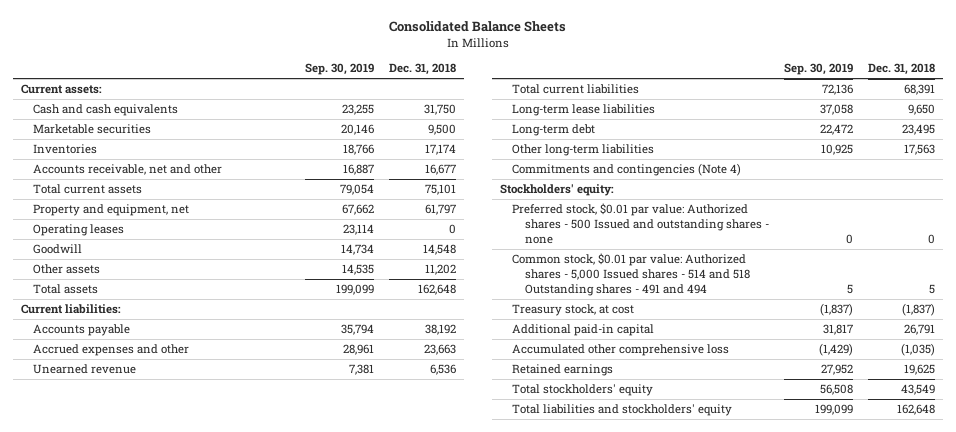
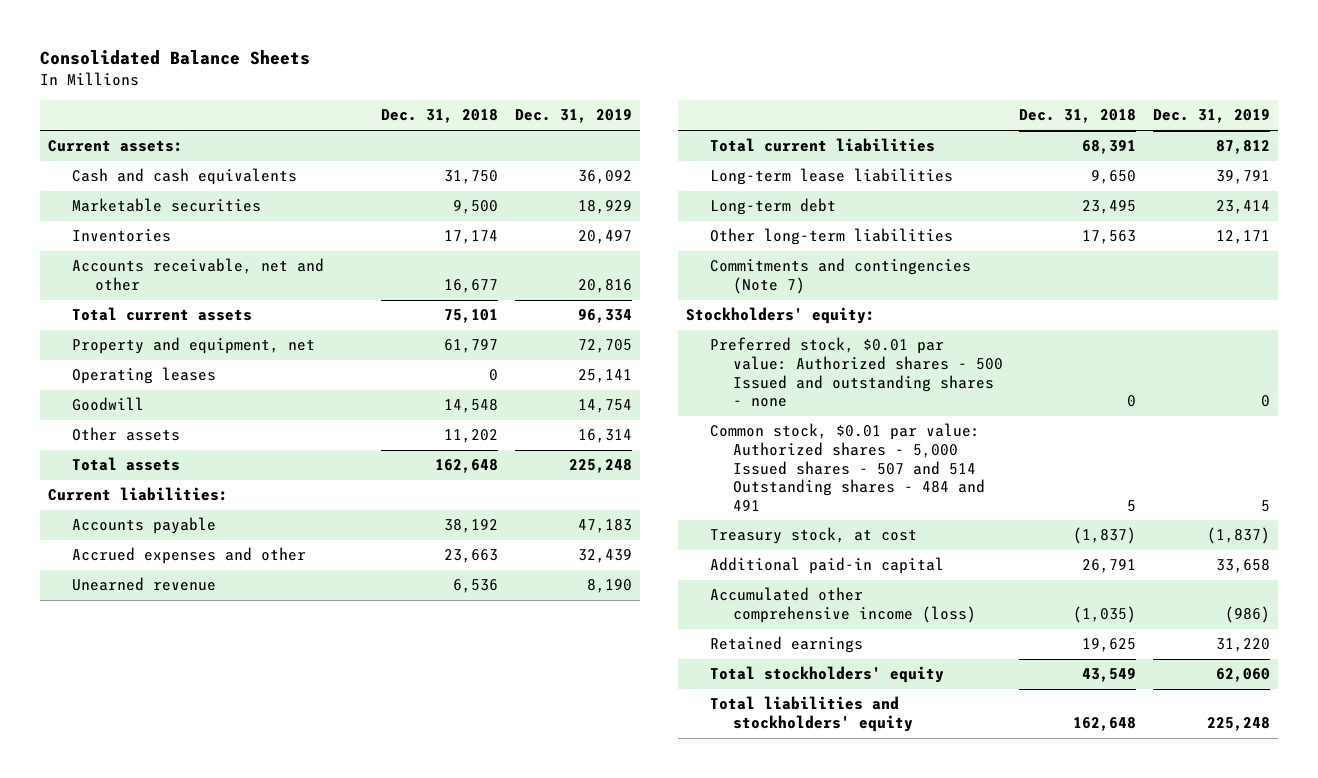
- | Sep. 30, 2019 | Dec. 31, 2018
+ | Dec. 31, 2018 | Dec. 31, 2019
- Commitments and contingencies (Note 4)
+ Commitments and contingencies (Note 7)
- Common stock, $0.01 par value: Authorized shares - 5,000 Issued shares - 514 and 518 Outstanding shares - 491 and 494 | 5 | 5
+ Common stock, $0.01 par value: Authorized shares - 5,000 Issued shares - 507 and 514 Outstanding shares - 484 and 491 | 5 | 5
- Accumulated other comprehensive loss | (1,429) | (1,035)
+ Accumulated other comprehensive income (loss) | (1,035) | (986)

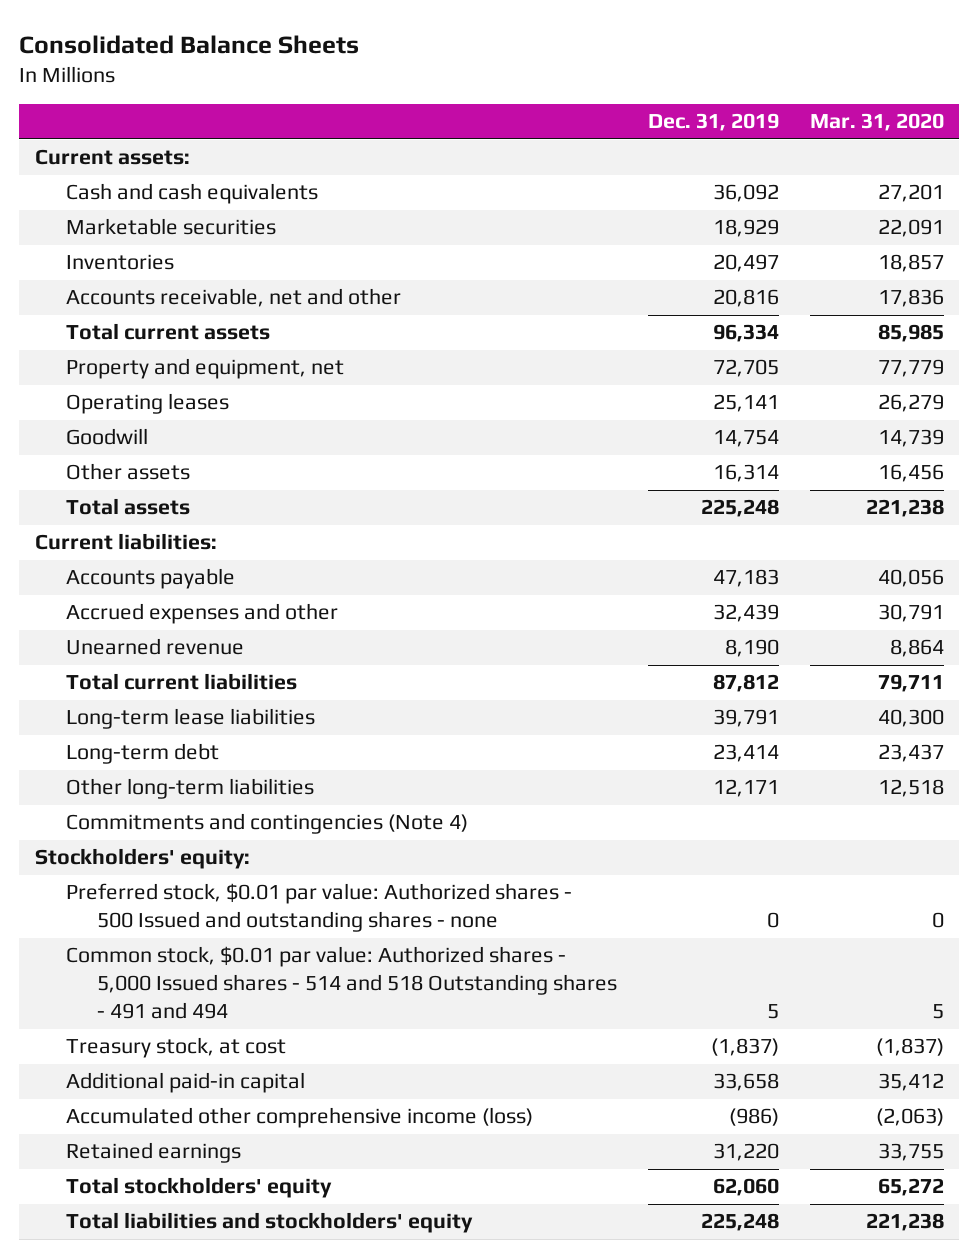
- | Dec. 31, 2018 | Dec. 31, 2019
+ | Dec. 31, 2019 | Mar. 31, 2020
- Commitments and contingencies (Note 7)
+ Commitments and contingencies (Note 4)
- Common stock, $0.01 par value: Authorized shares - 5,000 Issued shares - 507 and 514 Outstanding shares - 484 and 491 | 5 | 5
+ Common stock, $0.01 par value: Authorized shares - 5,000 Issued shares - 514 and 518 Outstanding shares - 491 and 494 | 5 | 5

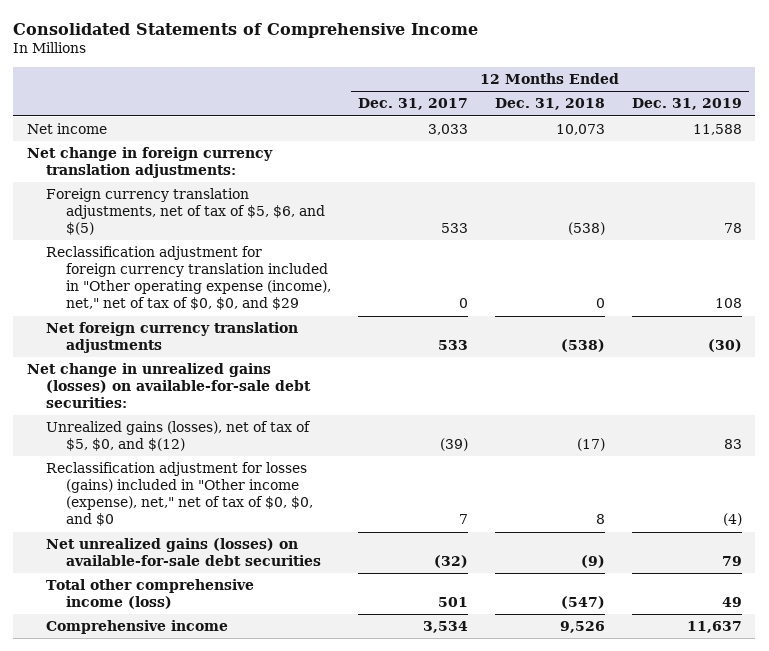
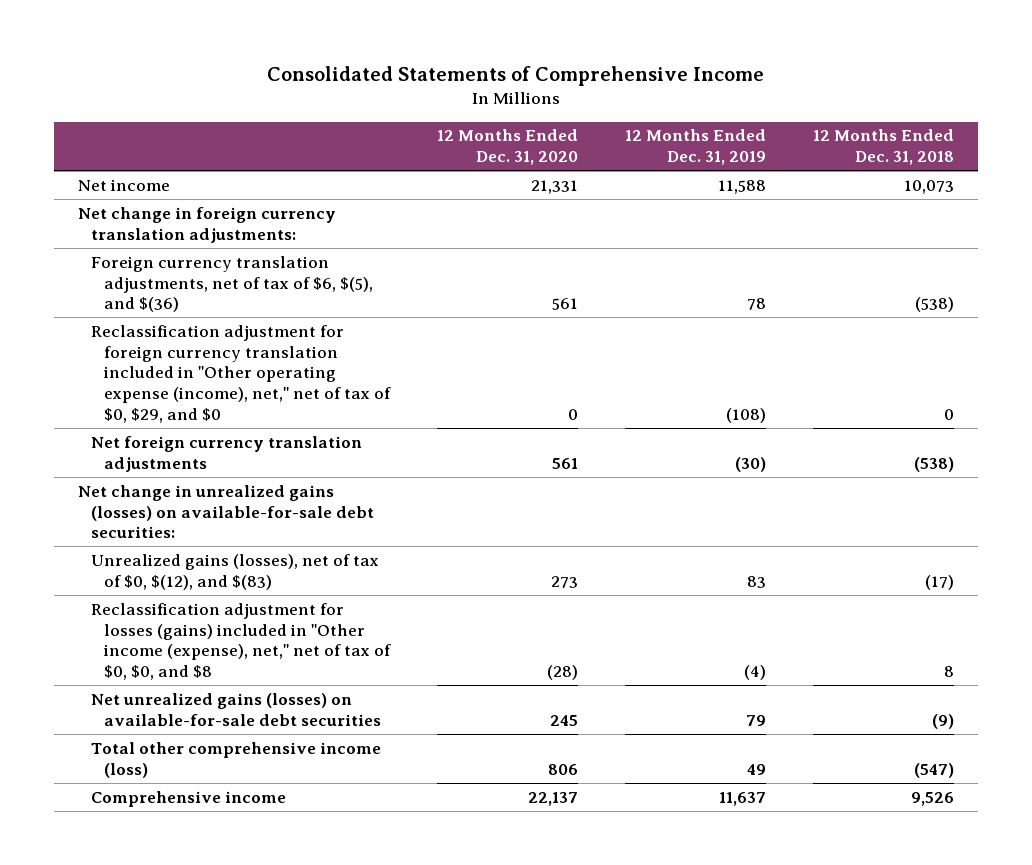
- | 12 Months Ended Dec. 31, 2017 | 12 Months Ended Dec. 31, 2018 | 12 Months Ended Dec. 31, 2019
+ | 12 Months Ended Dec. 31, 2020 | 12 Months Ended Dec. 31, 2019 | 12 Months Ended Dec. 31, 2018
- Foreign currency translation adjustments, net of tax of $5, $6, and $(5) | 533 | (538) | 78
- Reclassification adjustment for foreign currency translation included in "Other operating expense (income), net," net of tax of $0, $0, and $29 | 0 | 0 | 108
+ Foreign currency translation adjustments, net of tax of $6, $(5), and $(36) | 561 | 78 | (538)
+ Reclassification adjustment for foreign currency translation included in "Other operating expense (income), net," net of tax of $0, $29, and $0 | 0 | (108) | 0
- Unrealized gains (losses), net of tax of $5, $0, and $(12) | (39) | (17) | 83
- Reclassification adjustment for losses (gains) included in "Other income (expense), net," net of tax of $0, $0, and $0 | 7 | 8 | (4)
+ Unrealized gains (losses), net of tax of $0, $(12), and $(83) | 273 | 83 | (17)
+ Reclassification adjustment for losses (gains) included in "Other income (expense), net," net of tax of $0, $0, and $8 | (28) | (4) | 8

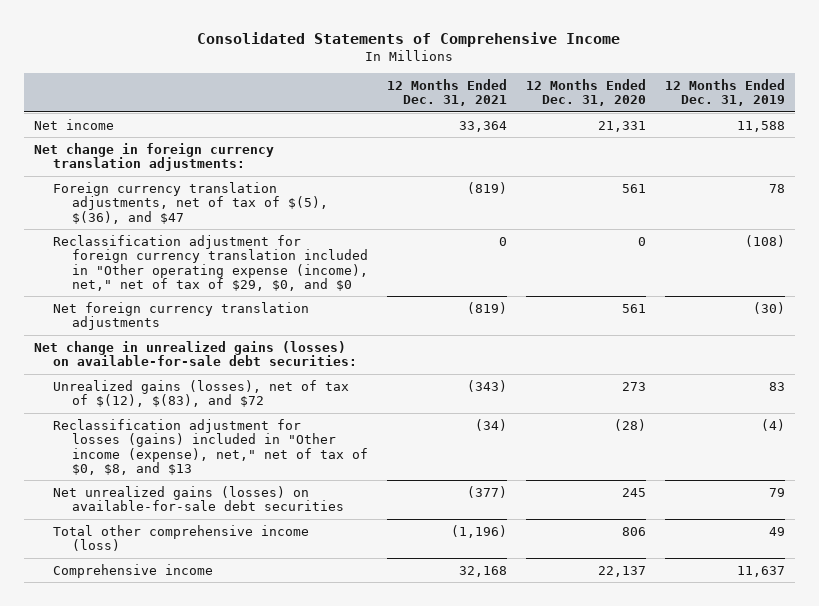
- | 12 Months Ended Dec. 31, 2020 | 12 Months Ended Dec. 31, 2019 | 12 Months Ended Dec. 31, 2018
+ | 12 Months Ended Dec. 31, 2021 | 12 Months Ended Dec. 31, 2020 | 12 Months Ended Dec. 31, 2019
- Foreign currency translation adjustments, net of tax of $6, $(5), and $(36) | 561 | 78 | (538)
- Reclassification adjustment for foreign currency translation included in "Other operating expense (income), net," net of tax of $0, $29, and $0 | 0 | (108) | 0
+ Foreign currency translation adjustments, net of tax of $(5), $(36), and $47 | (819) | 561 | 78
+ Reclassification adjustment for foreign currency translation included in "Other operating expense (income), net," net of tax of $29, $0, and $0 | 0 | 0 | (108)
- Unrealized gains (losses), net of tax of $0, $(12), and $(83) | 273 | 83 | (17)
- Reclassification adjustment for losses (gains) included in "Other income (expense), net," net of tax of $0, $0, and $8 | (28) | (4) | 8
+ Unrealized gains (losses), net of tax of $(12), $(83), and $72 | (343) | 273 | 83
+ Reclassification adjustment for losses (gains) included in "Other income (expense), net," net of tax of $0, $8, and $13 | (34) | (28) | (4)

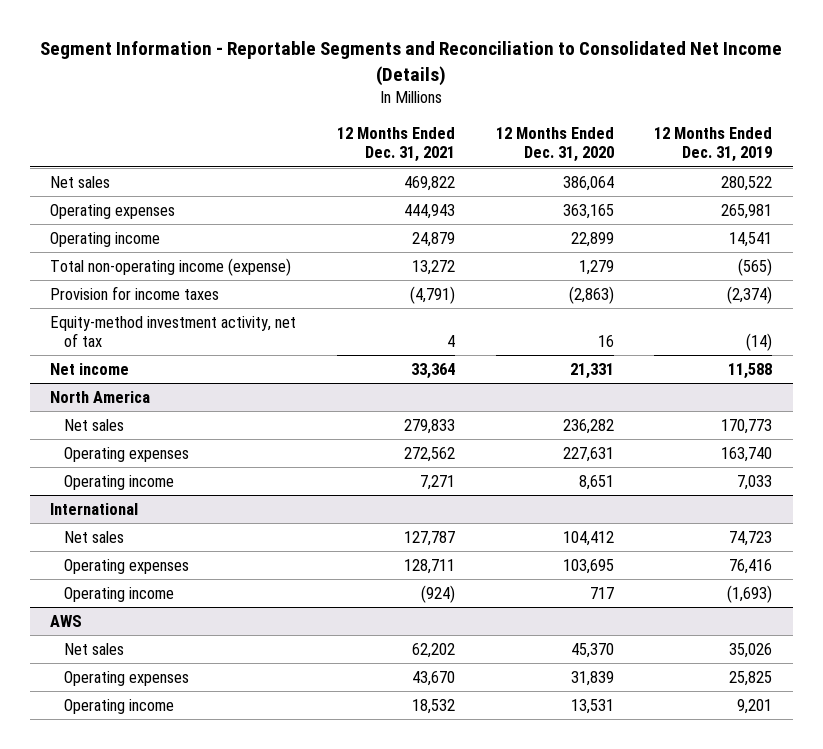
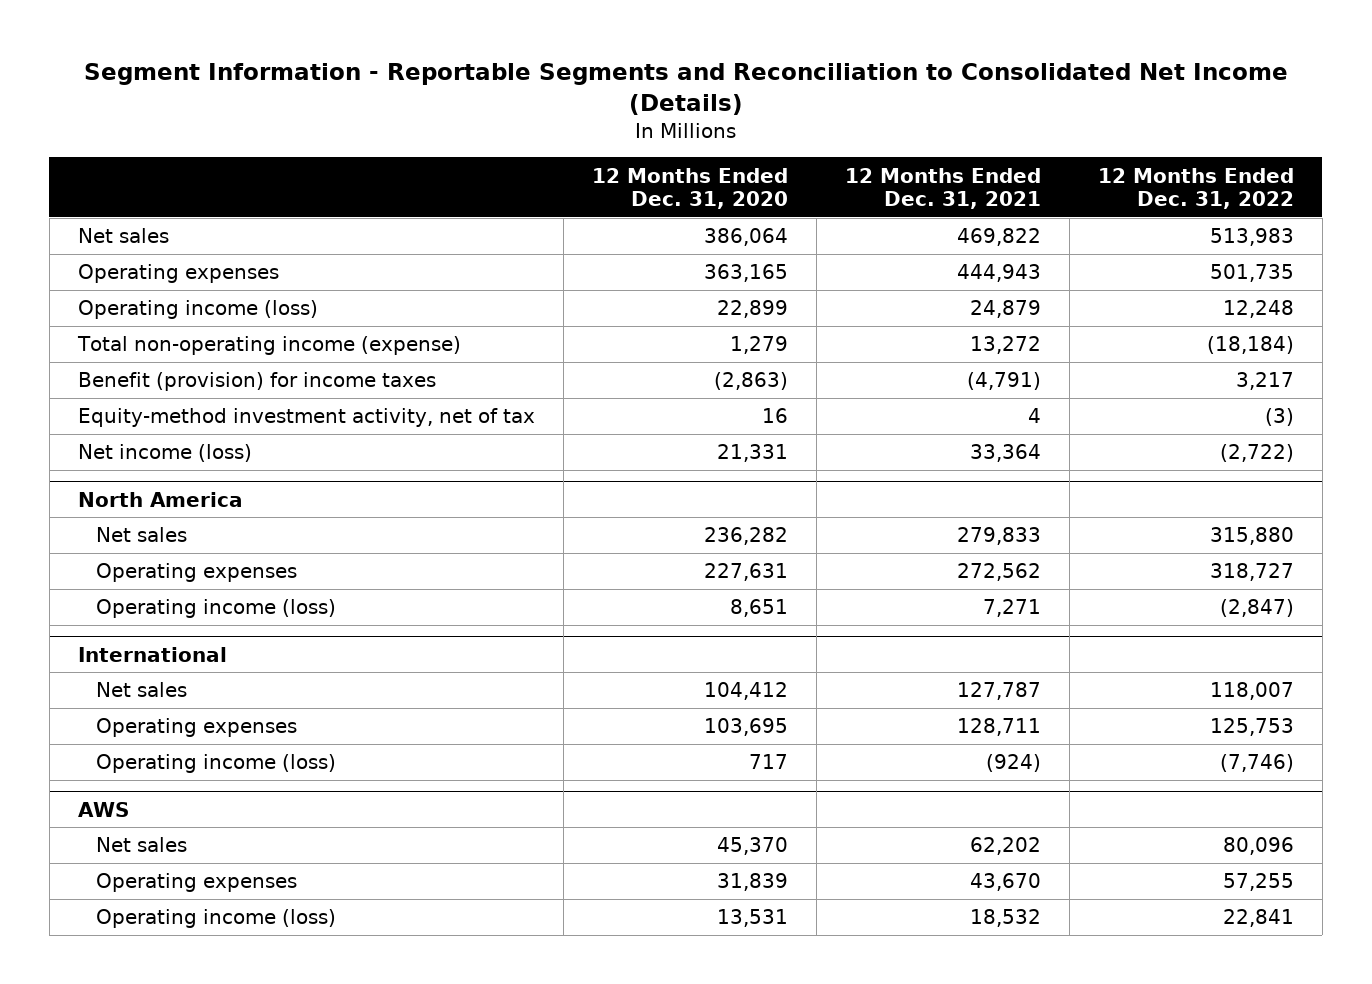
- | 12 Months Ended Dec. 31, 2021 | 12 Months Ended Dec. 31, 2020 | 12 Months Ended Dec. 31, 2019
+ | 12 Months Ended Dec. 31, 2020 | 12 Months Ended Dec. 31, 2021 | 12 Months Ended Dec. 31, 2022
- Operating income | 24,879 | 22,899 | 14,541
+ Operating income (loss) | 22,899 | 24,879 | 12,248
- Provision for income taxes | (4,791) | (2,863) | (2,374)
+ Benefit (provision) for income taxes | (2,863) | (4,791) | 3,217
- Net income | 33,364 | 21,331 | 11,588
+ Net income (loss) | 21,331 | 33,364 | (2,722)
@ North America
- Operating income | 7,271 | 8,651 | 7,033
+ Operating income (loss) | 8,651 | 7,271 | (2,847)
@ International
- Operating income | (924) | 717 | (1,693)
+ Operating income (loss) | 717 | (924) | (7,746)
@ AWS
- Operating income | 18,532 | 13,531 | 9,201
+ Operating income (loss) | 13,531 | 18,532 | 22,841

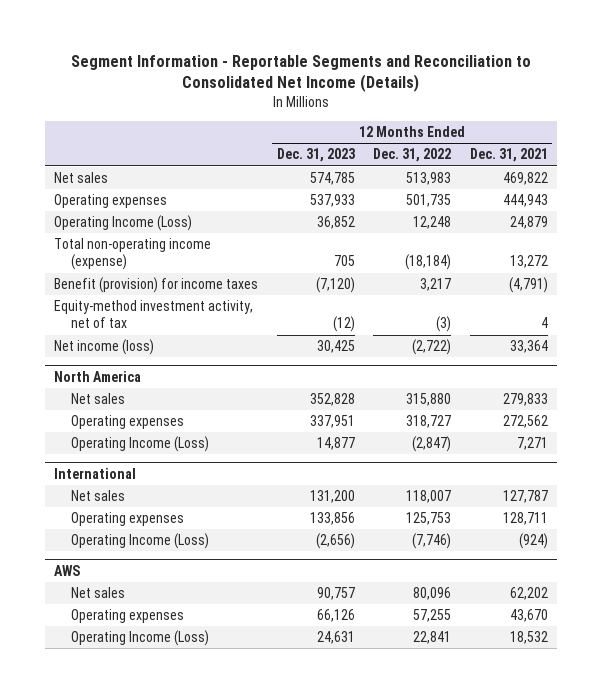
- | 12 Months Ended Dec. 31, 2020 | 12 Months Ended Dec. 31, 2021 | 12 Months Ended Dec. 31, 2022
+ | 12 Months Ended Dec. 31, 2023 | 12 Months Ended Dec. 31, 2022 | 12 Months Ended Dec. 31, 2021
- Operating income (loss) | 22,899 | 24,879 | 12,248
+ Operating Income (Loss) | 36,852 | 12,248 | 24,879
@ North America
- Operating income (loss) | 8,651 | 7,271 | (2,847)
+ Operating Income (Loss) | 14,877 | (2,847) | 7,271
@ International
- Operating income (loss) | 717 | (924) | (7,746)
+ Operating Income (Loss) | (2,656) | (7,746) | (924)
@ AWS
- Operating income (loss) | 13,531 | 18,532 | 22,841
+ Operating Income (Loss) | 24,631 | 22,841 | 18,532

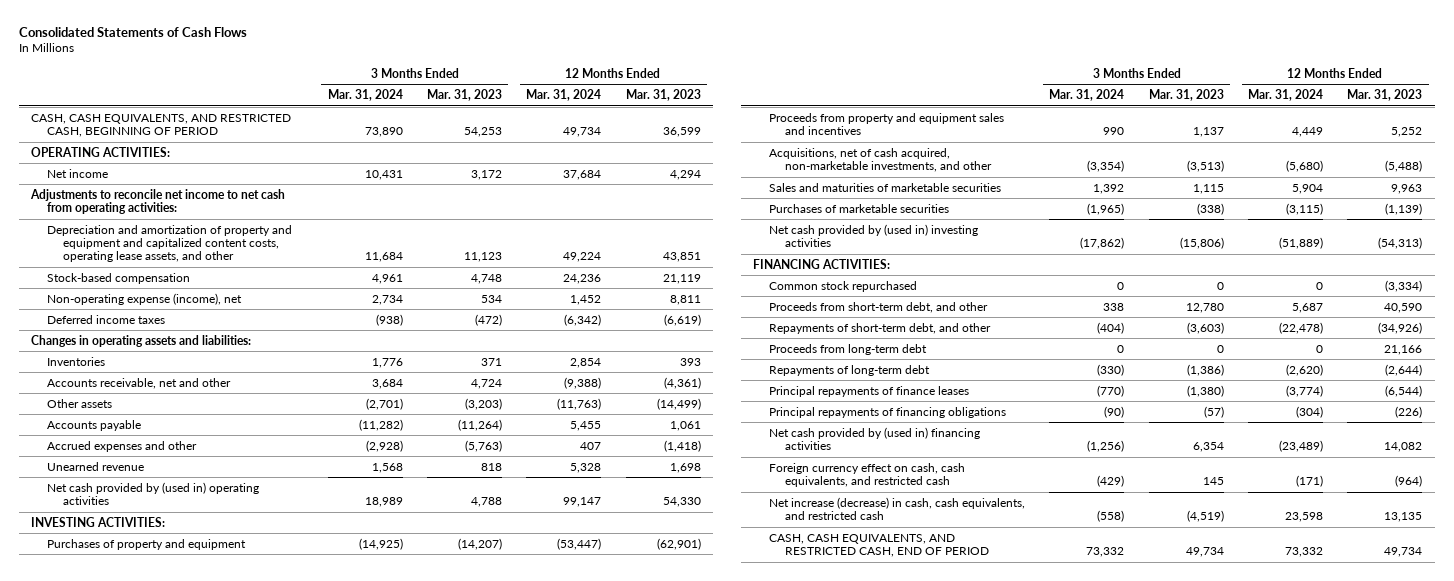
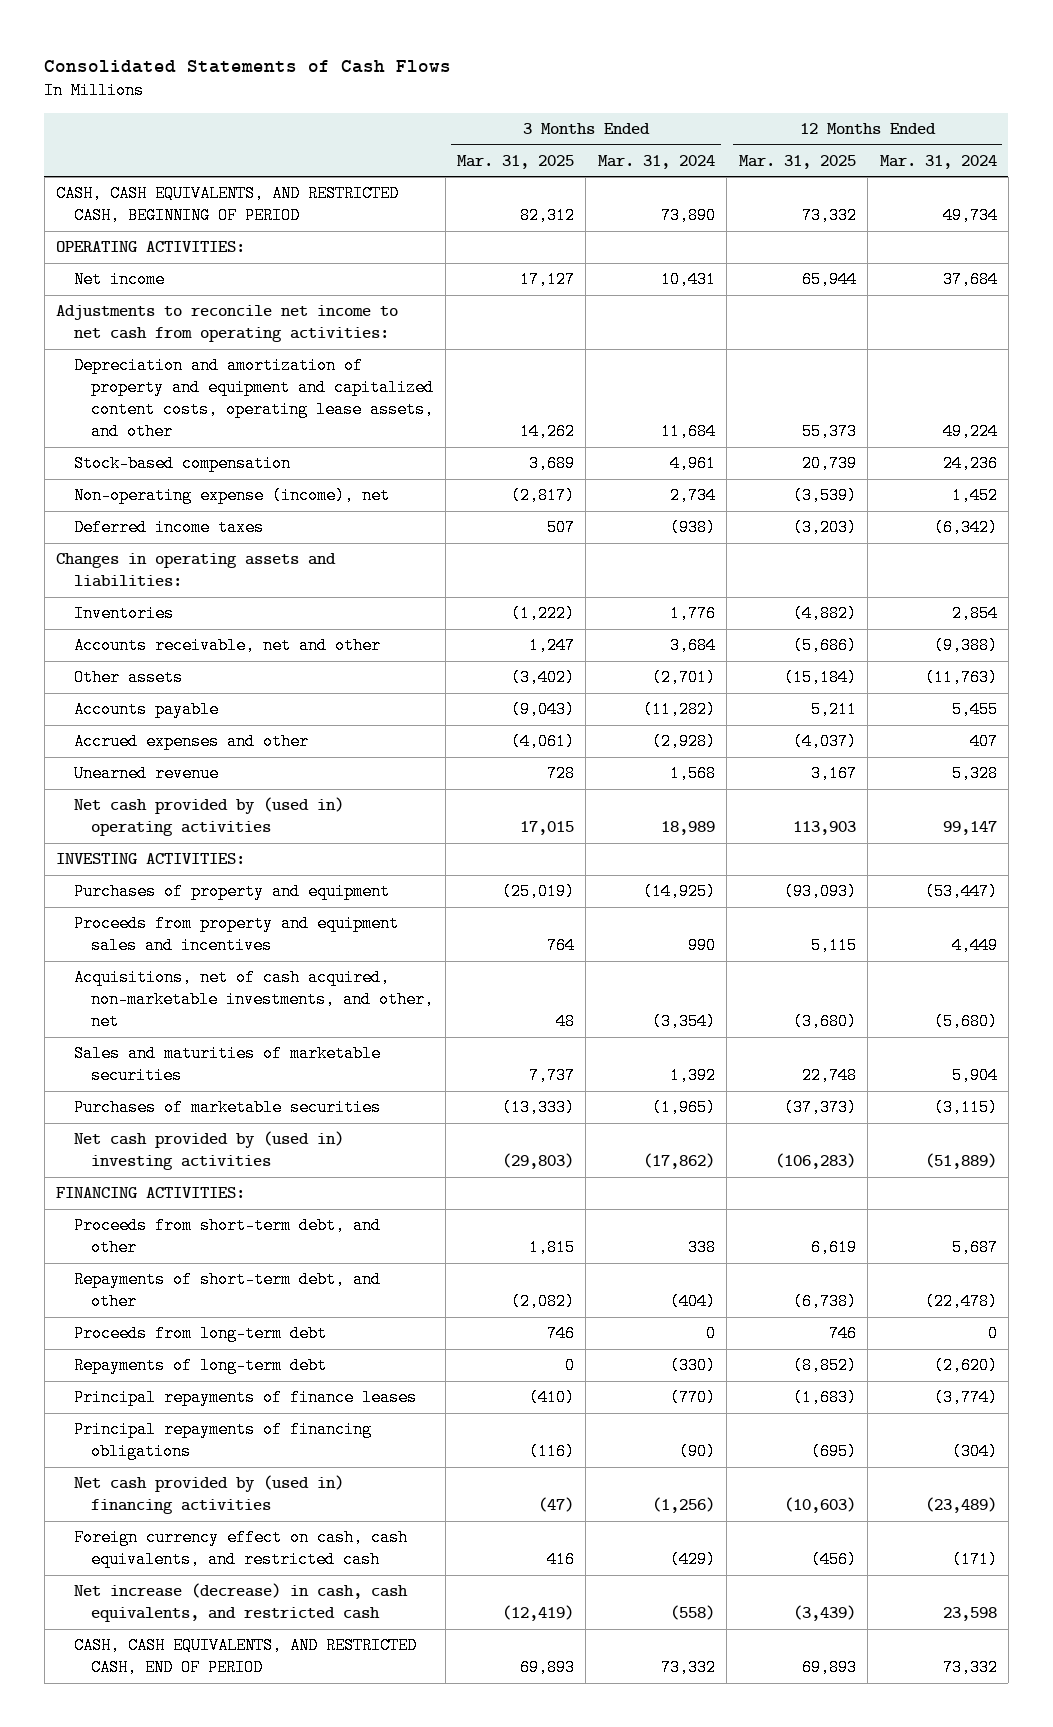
- | 3 Months Ended Mar. 31, 2024 | 3 Months Ended Mar. 31, 2023 | 12 Months Ended Mar. 31, 2024 | 12 Months Ended Mar. 31, 2023
+ | 3 Months Ended Mar. 31, 2025 | 3 Months Ended Mar. 31, 2024 | 12 Months Ended Mar. 31, 2025 | 12 Months Ended Mar. 31, 2024
- Acquisitions, net of cash acquired, non-marketable investments, and other | (3,354) | (3,513) | (5,680) | (5,488)
+ Acquisitions, net of cash acquired, non-marketable investments, and other, net | 48 | (3,354) | (3,680) | (5,680)
- Common stock repurchased | 0 | 0 | 0 | (3,334)

